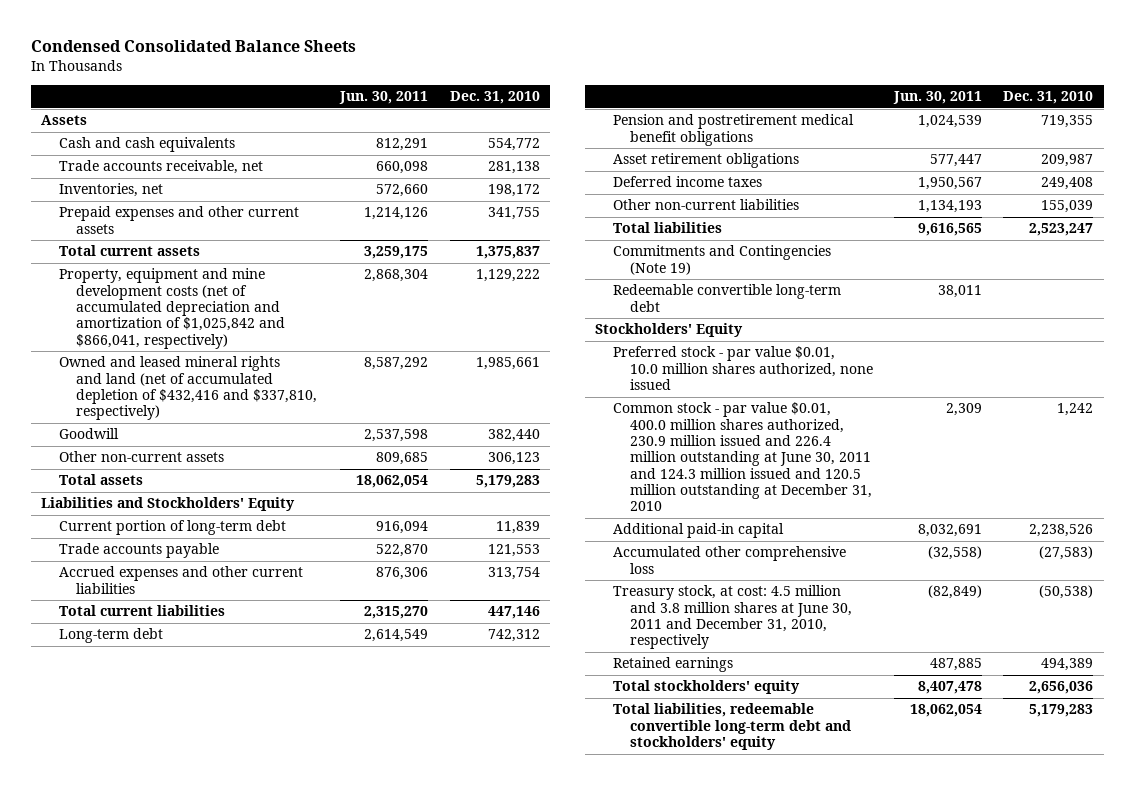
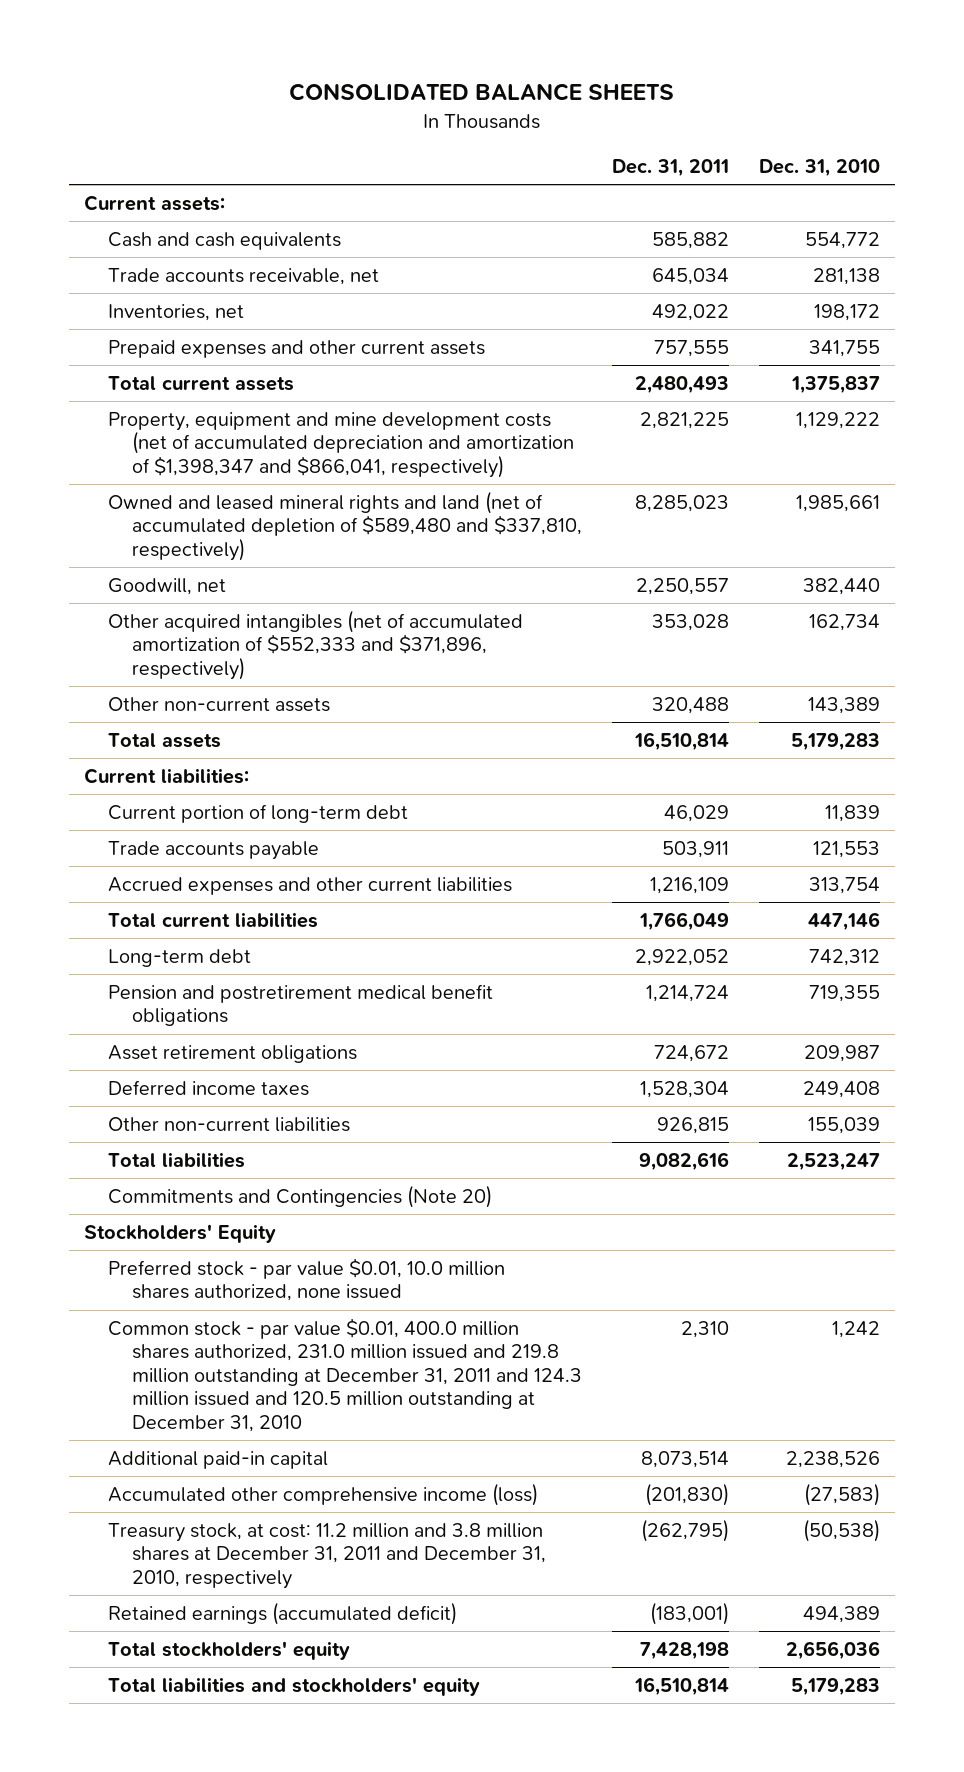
- Condensed Consolidated Balance Sheets
+ CONSOLIDATED BALANCE SHEETS
- | Jun. 30, 2011 | Dec. 31, 2010
+ | Dec. 31, 2011 | Dec. 31, 2010
- Assets
+ Current assets:
- Property, equipment and mine development costs (net of accumulated depreciation and amortization of $1,025,842 and $866,041, respectively) | 2,868,304 | 1,129,222
- Owned and leased mineral rights and land (net of accumulated depletion of $432,416 and $337,810, respectively) | 8,587,292 | 1,985,661
- Goodwill | 2,537,598 | 382,440
- Other non-current assets | 809,685 | 306,123
+ Property, equipment and mine development costs (net of accumulated depreciation and amortization of $1,398,347 and $866,041, respectively) | 2,821,225 | 1,129,222
+ Owned and leased mineral rights and land (net of accumulated depletion of $589,480 and $337,810, respectively) | 8,285,023 | 1,985,661
+ Goodwill, net | 2,250,557 | 382,440
+ Other acquired intangibles (net of accumulated amortization of $552,333 and $371,896, respectively) | 353,028 | 162,734
+ Other non-current assets | 320,488 | 143,389
- Liabilities and Stockholders' Equity
+ Current liabilities:
- Commitments and Contingencies (Note 19)
- Redeemable convertible long-term debt | 38,011 |
+ Commitments and Contingencies (Note 20)
- Common stock - par value $0.01, 400.0 million shares authorized, 230.9 million issued and 226.4 million outstanding at June 30, 2011 and 124.3 million issued and 120.5 million outstanding at December 31, 2010 | 2,309 | 1,242
+ Common stock - par value $0.01, 400.0 million shares authorized, 231.0 million issued and 219.8 million outstanding at December 31, 2011 and 124.3 million issued and 120.5 million outstanding at December 31, 2010 | 2,310 | 1,242
- Accumulated other comprehensive loss | (32,558) | (27,583)
- Treasury stock, at cost: 4.5 million and 3.8 million shares at June 30, 2011 and December 31, 2010, respectively | (82,849) | (50,538)
- Retained earnings | 487,885 | 494,389
+ Accumulated other comprehensive income (loss) | (201,830) | (27,583)
+ Treasury stock, at cost: 11.2 million and 3.8 million shares at December 31, 2011 and December 31, 2010, respectively | (262,795) | (50,538)
+ Retained earnings (accumulated deficit) | (183,001) | 494,389
- Total liabilities, redeemable convertible long-term debt and stockholders' equity | 18,062,054 | 5,179,283
+ Total liabilities and stockholders' equity | 16,510,814 | 5,179,283

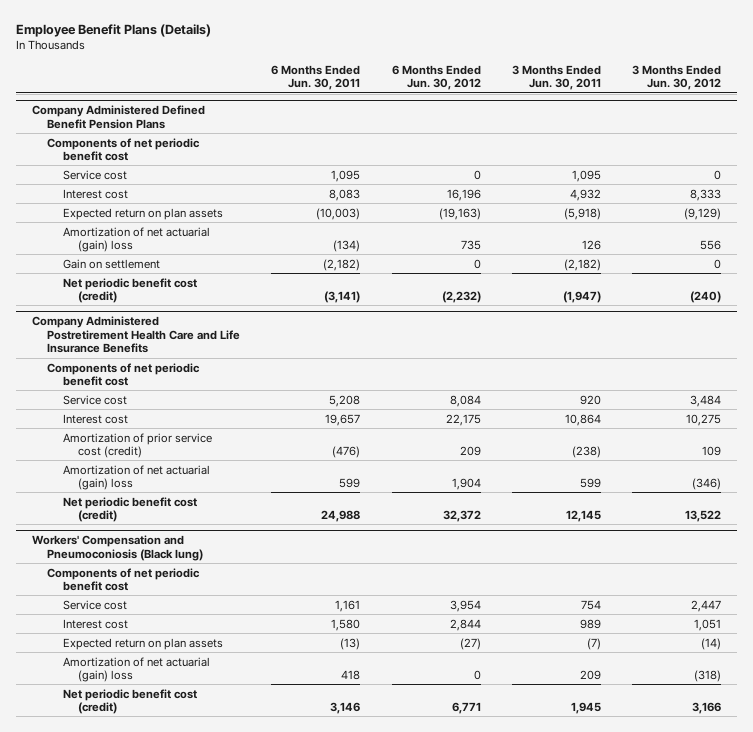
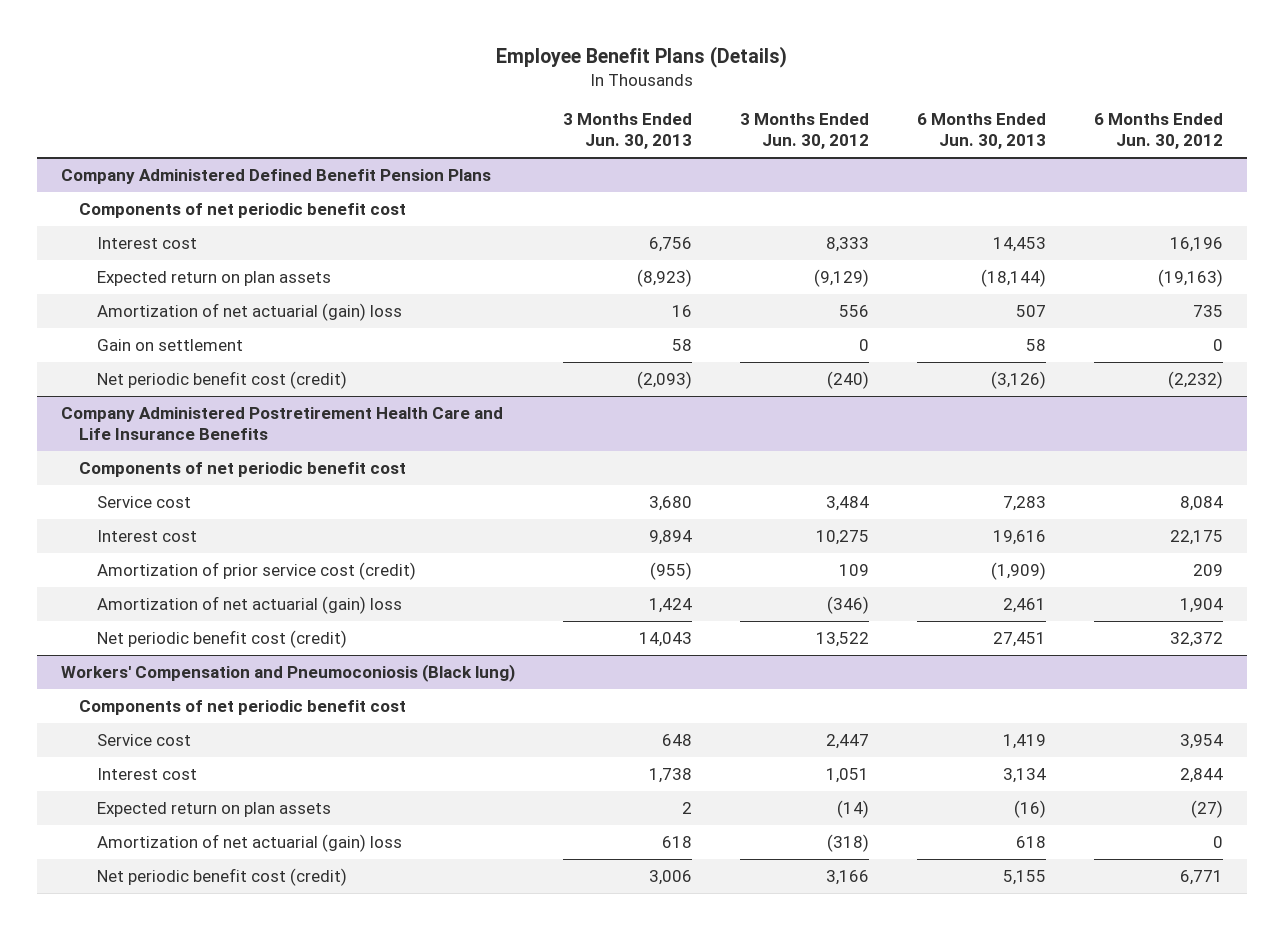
- | 6 Months Ended Jun. 30, 2011 | 6 Months Ended Jun. 30, 2012 | 3 Months Ended Jun. 30, 2011 | 3 Months Ended Jun. 30, 2012
+ | 3 Months Ended Jun. 30, 2013 | 3 Months Ended Jun. 30, 2012 | 6 Months Ended Jun. 30, 2013 | 6 Months Ended Jun. 30, 2012
@ Company Administered Defined Benefit Pension Plans
- Service cost | 1,095 | 0 | 1,095 | 0

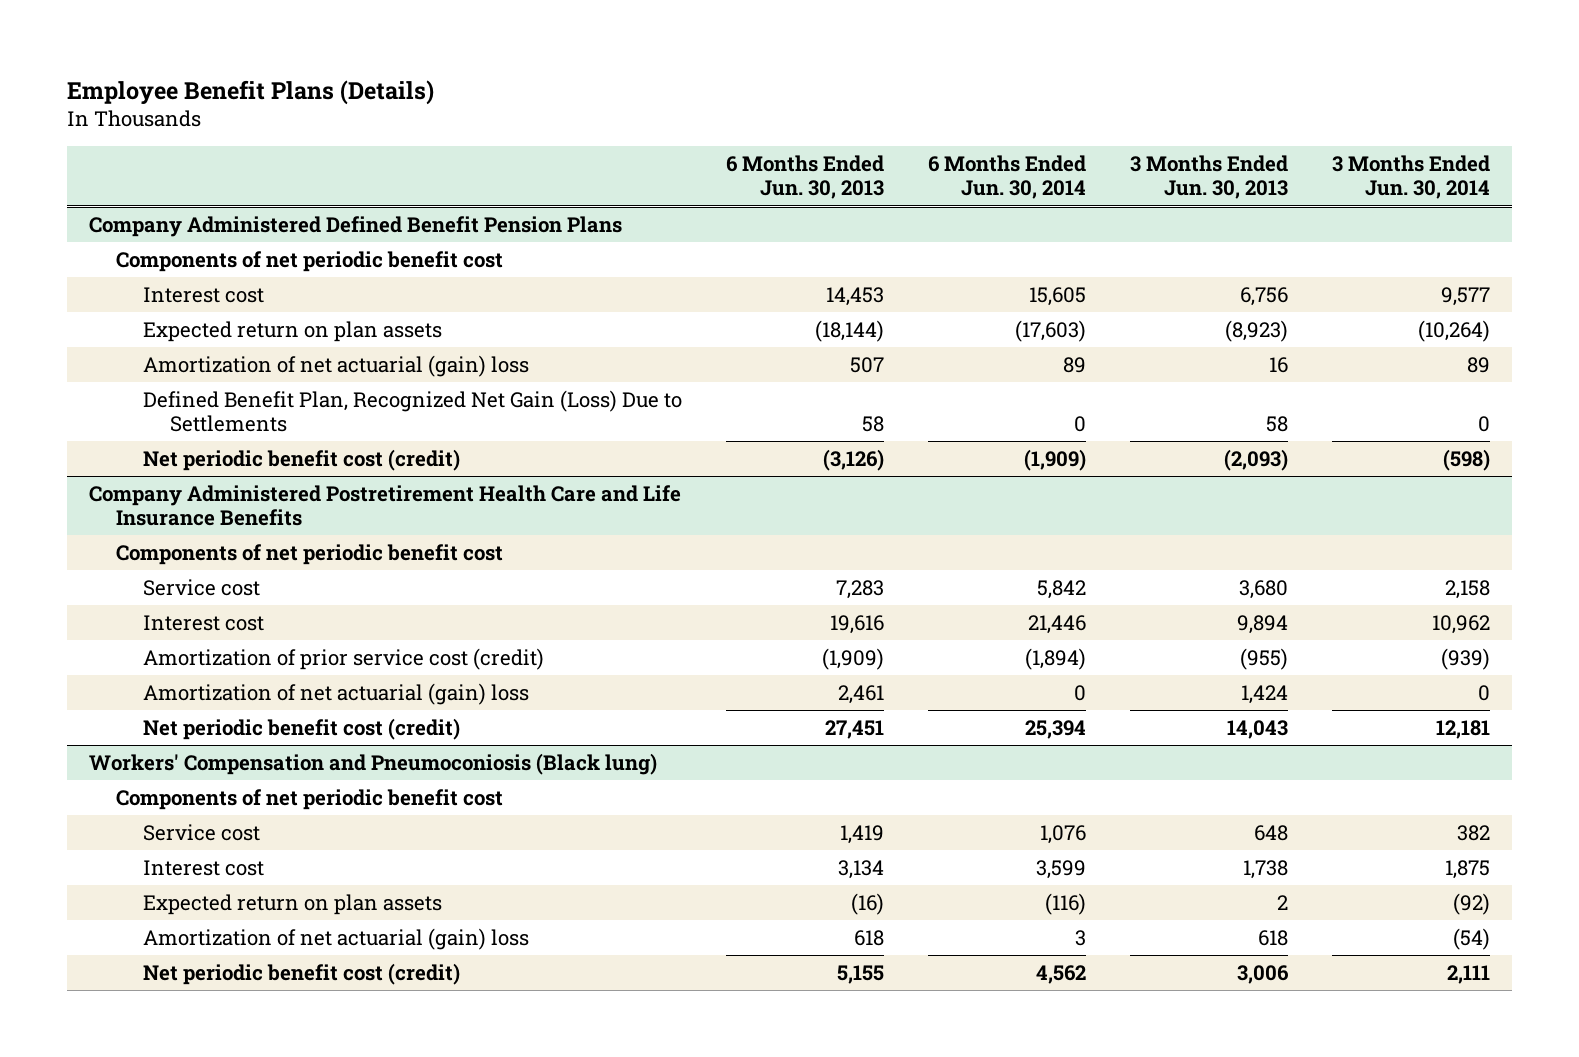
- | 3 Months Ended Jun. 30, 2013 | 3 Months Ended Jun. 30, 2012 | 6 Months Ended Jun. 30, 2013 | 6 Months Ended Jun. 30, 2012
+ | 6 Months Ended Jun. 30, 2013 | 6 Months Ended Jun. 30, 2014 | 3 Months Ended Jun. 30, 2013 | 3 Months Ended Jun. 30, 2014
@ Company Administered Defined Benefit Pension Plans
- Gain on settlement | 58 | 0 | 58 | 0
+ Defined Benefit Plan, Recognized Net Gain (Loss) Due to Settlements | 58 | 0 | 58 | 0

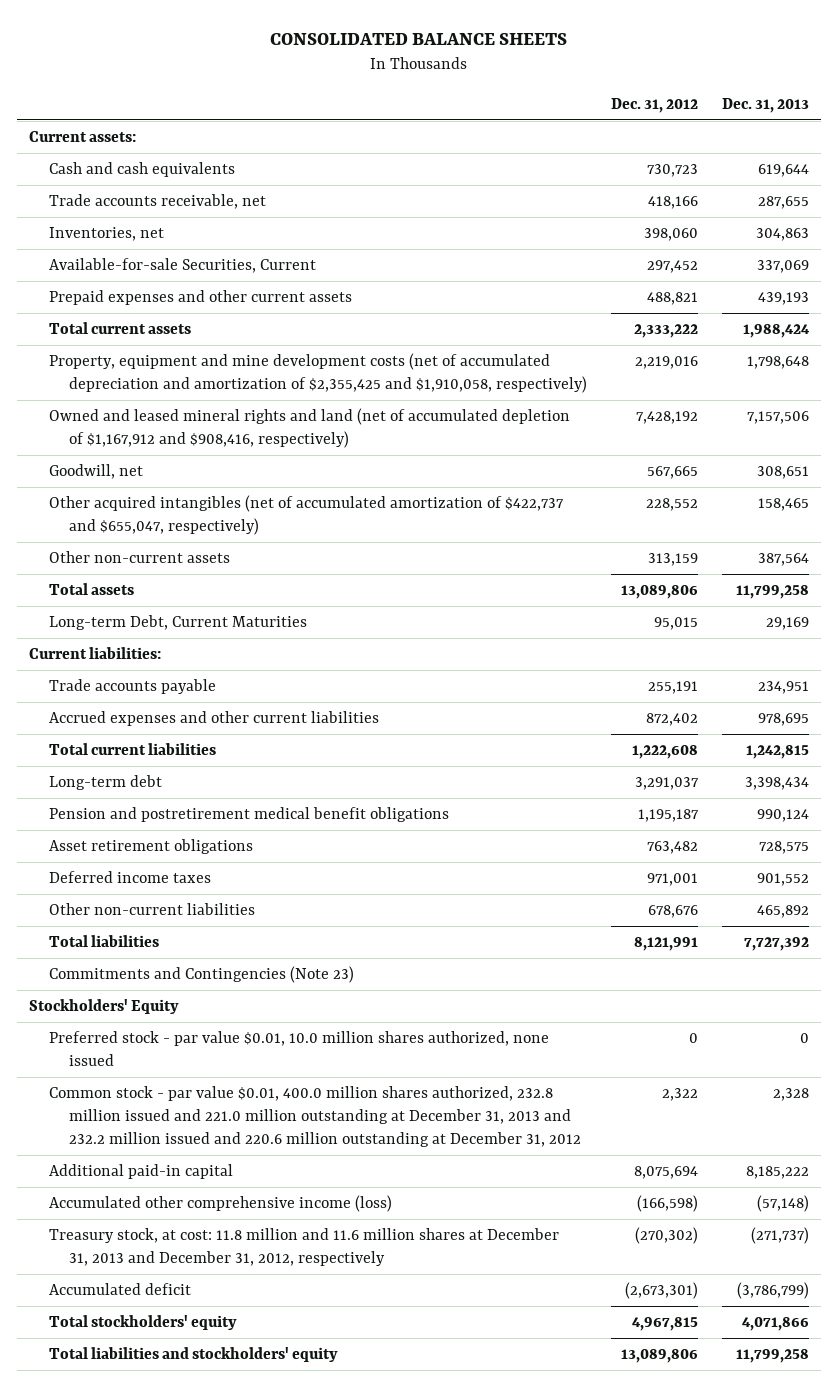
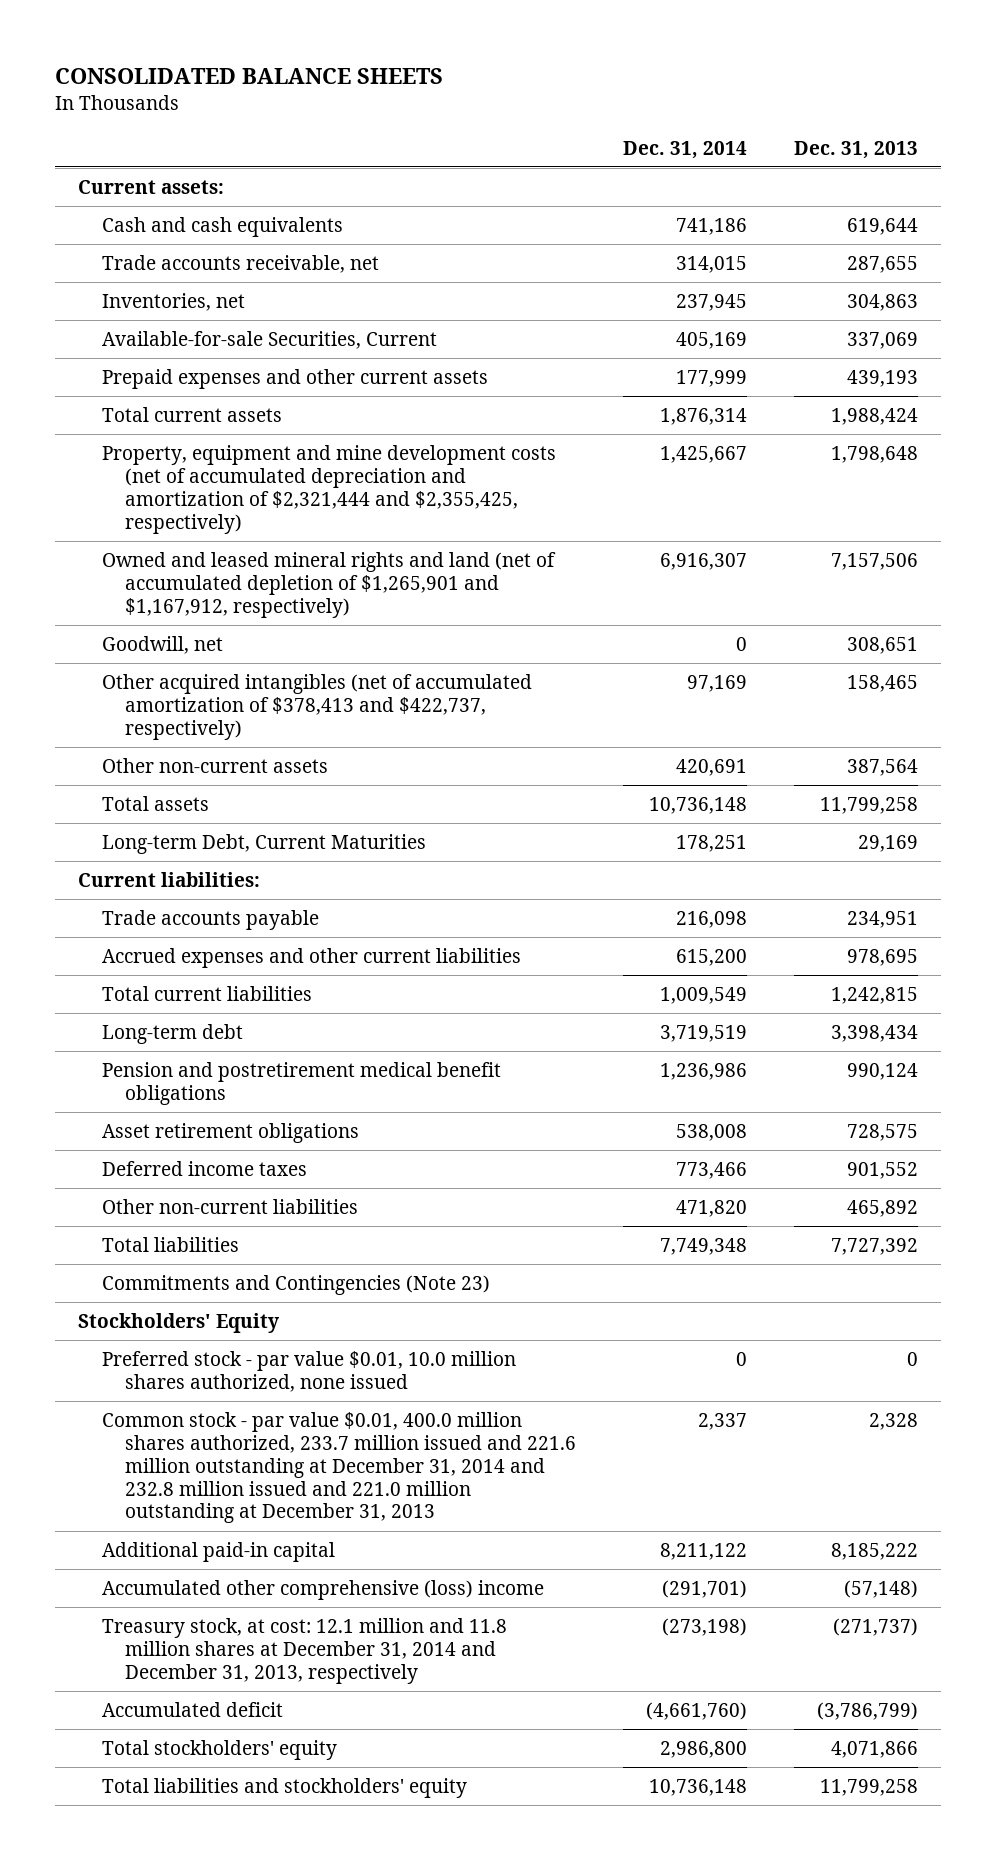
- | Dec. 31, 2012 | Dec. 31, 2013
+ | Dec. 31, 2014 | Dec. 31, 2013
- Property, equipment and mine development costs (net of accumulated depreciation and amortization of $2,355,425 and $1,910,058, respectively) | 2,219,016 | 1,798,648
- Owned and leased mineral rights and land (net of accumulated depletion of $1,167,912 and $908,416, respectively) | 7,428,192 | 7,157,506
+ Property, equipment and mine development costs (net of accumulated depreciation and amortization of $2,321,444 and $2,355,425, respectively) | 1,425,667 | 1,798,648
+ Owned and leased mineral rights and land (net of accumulated depletion of $1,265,901 and $1,167,912, respectively) | 6,916,307 | 7,157,506
- Other acquired intangibles (net of accumulated amortization of $422,737 and $655,047, respectively) | 228,552 | 158,465
+ Other acquired intangibles (net of accumulated amortization of $378,413 and $422,737, respectively) | 97,169 | 158,465
- Common stock - par value $0.01, 400.0 million shares authorized, 232.8 million issued and 221.0 million outstanding at December 31, 2013 and 232.2 million issued and 220.6 million outstanding at December 31, 2012 | 2,322 | 2,328
+ Common stock - par value $0.01, 400.0 million shares authorized, 233.7 million issued and 221.6 million outstanding at December 31, 2014 and 232.8 million issued and 221.0 million outstanding at December 31, 2013 | 2,337 | 2,328
- Accumulated other comprehensive income (loss) | (166,598) | (57,148)
- Treasury stock, at cost: 11.8 million and 11.6 million shares at December 31, 2013 and December 31, 2012, respectively | (270,302) | (271,737)
+ Accumulated other comprehensive (loss) income | (291,701) | (57,148)
+ Treasury stock, at cost: 12.1 million and 11.8 million shares at December 31, 2014 and December 31, 2013, respectively | (273,198) | (271,737)

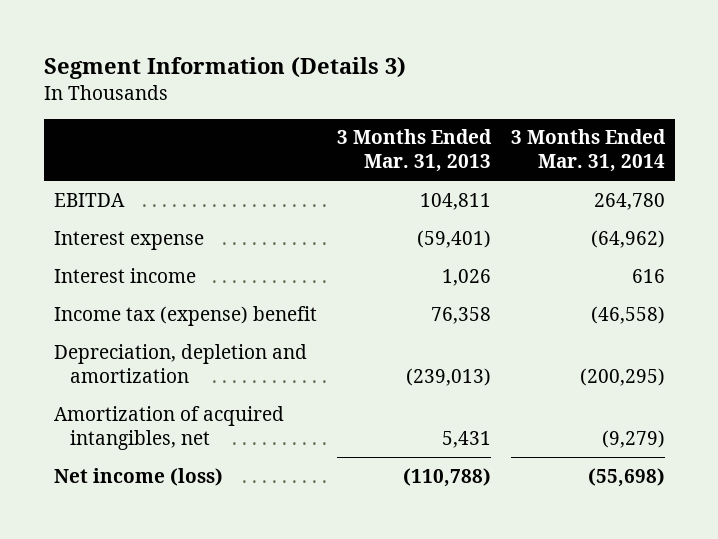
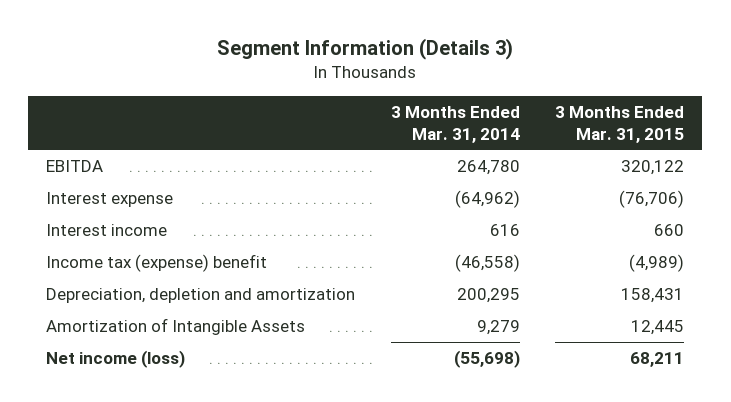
- | 3 Months Ended Mar. 31, 2013 | 3 Months Ended Mar. 31, 2014
+ | 3 Months Ended Mar. 31, 2014 | 3 Months Ended Mar. 31, 2015
- Depreciation, depletion and amortization | (239,013) | (200,295)
- Amortization of acquired intangibles, net | 5,431 | (9,279)
+ Depreciation, depletion and amortization | 200,295 | 158,431
+ Amortization of Intangible Assets | 9,279 | 12,445

